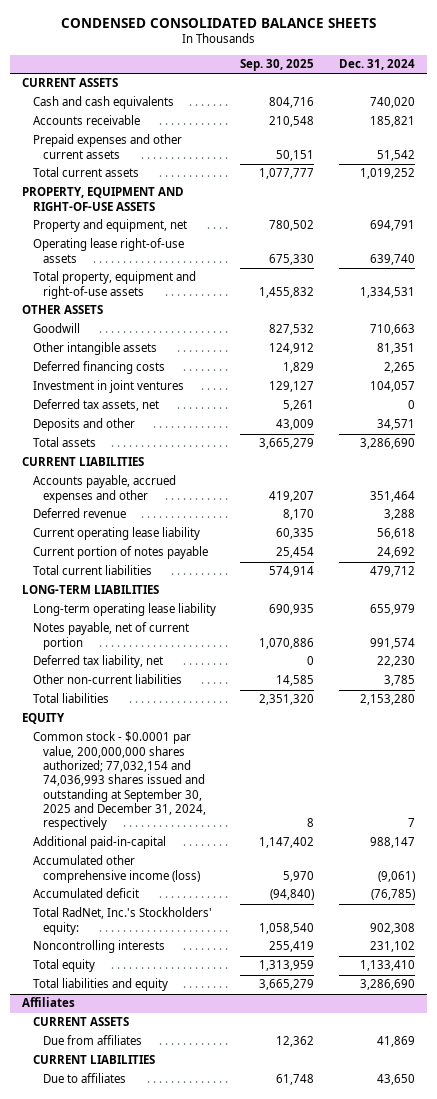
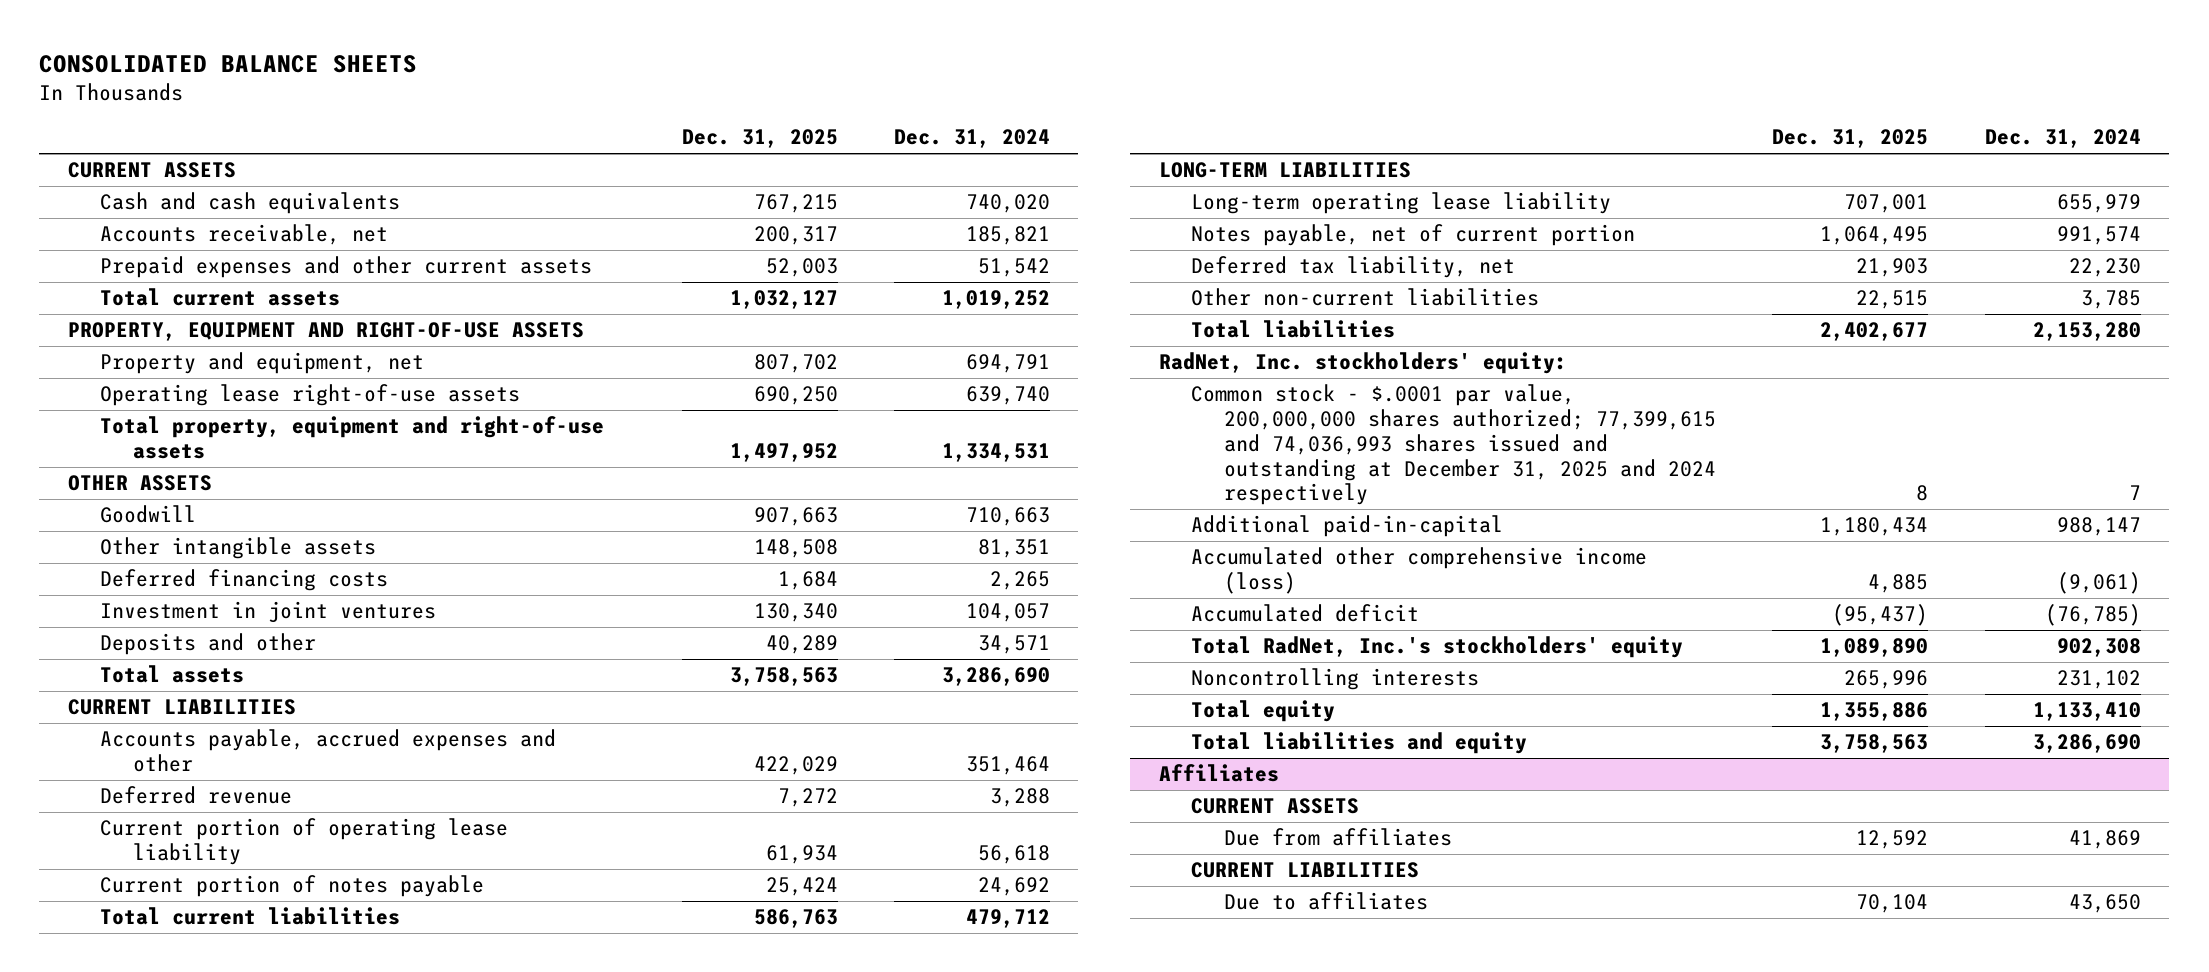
- CONDENSED CONSOLIDATED BALANCE SHEETS
+ CONSOLIDATED BALANCE SHEETS
- | Sep. 30, 2025 | Dec. 31, 2024
+ | Dec. 31, 2025 | Dec. 31, 2024
- Accounts receivable | 210,548 | 185,821
+ Accounts receivable, net | 200,317 | 185,821
- Deferred tax assets, net | 5,261 | 0
- Current operating lease liability | 60,335 | 56,618
+ Current portion of operating lease liability | 61,934 | 56,618
- EQUITY
- Common stock - $0.0001 par value, 200,000,000 shares authorized; 77,032,154 and 74,036,993 shares issued and outstanding at September 30, 2025 and December 31, 2024, respectively | 8 | 7
+ RadNet, Inc. stockholders' equity:
+ Common stock - $.0001 par value, 200,000,000 shares authorized; 77,399,615 and 74,036,993 shares issued and outstanding at December 31, 2025 and 2024 respectively | 8 | 7
- Total RadNet, Inc.'s Stockholders' equity: | 1,058,540 | 902,308
+ Total RadNet, Inc.'s stockholders' equity | 1,089,890 | 902,308

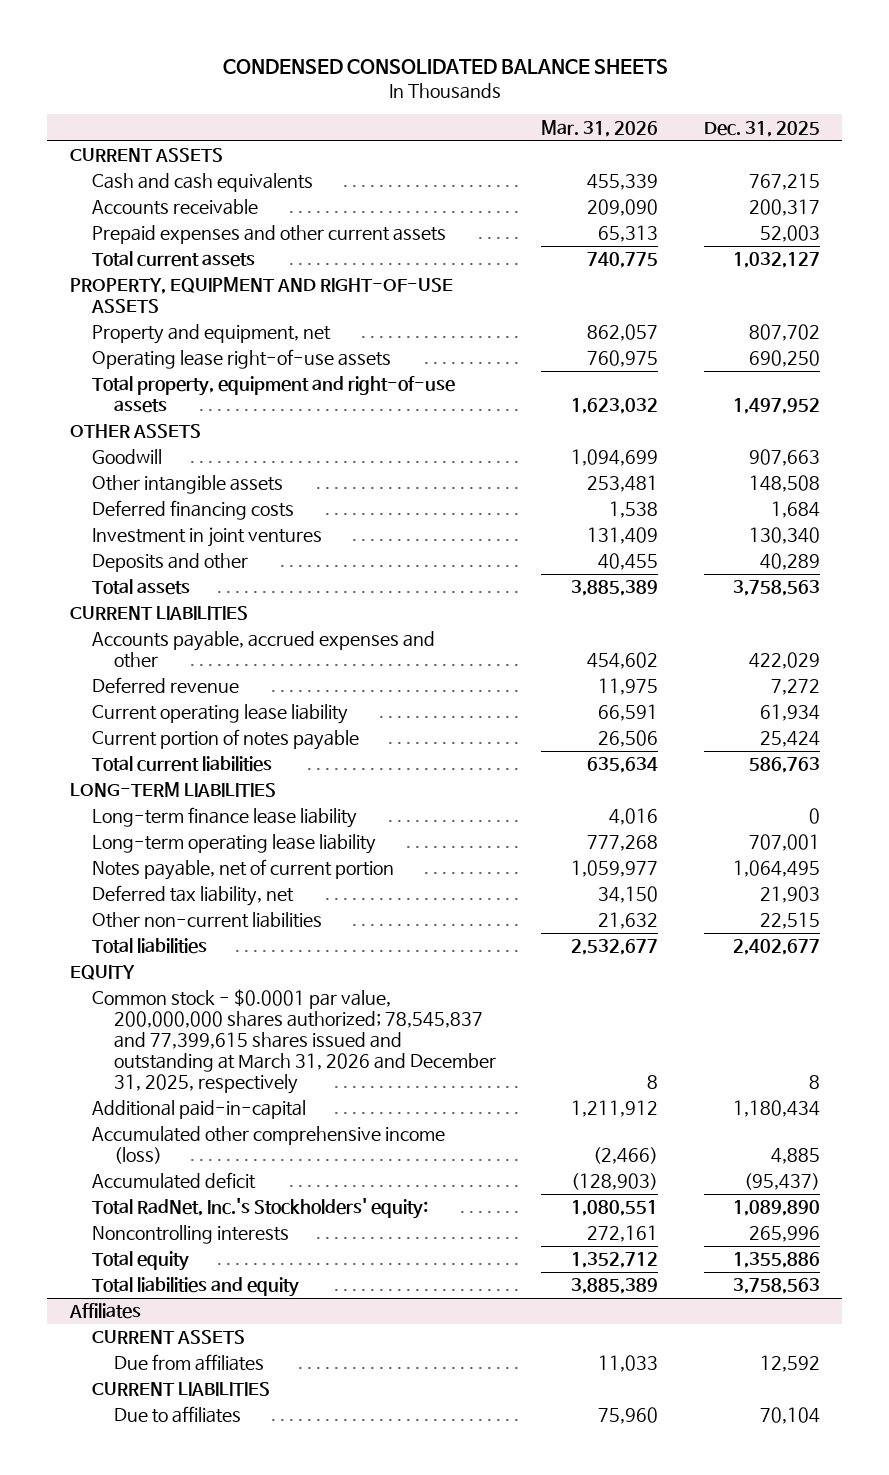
- CONSOLIDATED BALANCE SHEETS
+ CONDENSED CONSOLIDATED BALANCE SHEETS
- | Dec. 31, 2025 | Dec. 31, 2024
+ | Mar. 31, 2026 | Dec. 31, 2025
- Accounts receivable, net | 200,317 | 185,821
+ Accounts receivable | 209,090 | 200,317
- Current portion of operating lease liability | 61,934 | 56,618
+ Current operating lease liability | 66,591 | 61,934
+ Long-term finance lease liability | 4,016 | 0
- RadNet, Inc. stockholders' equity:
- Common stock - $.0001 par value, 200,000,000 shares authorized; 77,399,615 and 74,036,993 shares issued and outstanding at December 31, 2025 and 2024 respectively | 8 | 7
+ EQUITY
+ Common stock - $0.0001 par value, 200,000,000 shares authorized; 78,545,837 and 77,399,615 shares issued and outstanding at March 31, 2026 and December 31, 2025, respectively | 8 | 8
- Total RadNet, Inc.'s stockholders' equity | 1,089,890 | 902,308
+ Total RadNet, Inc.'s Stockholders' equity: | 1,080,551 | 1,089,890

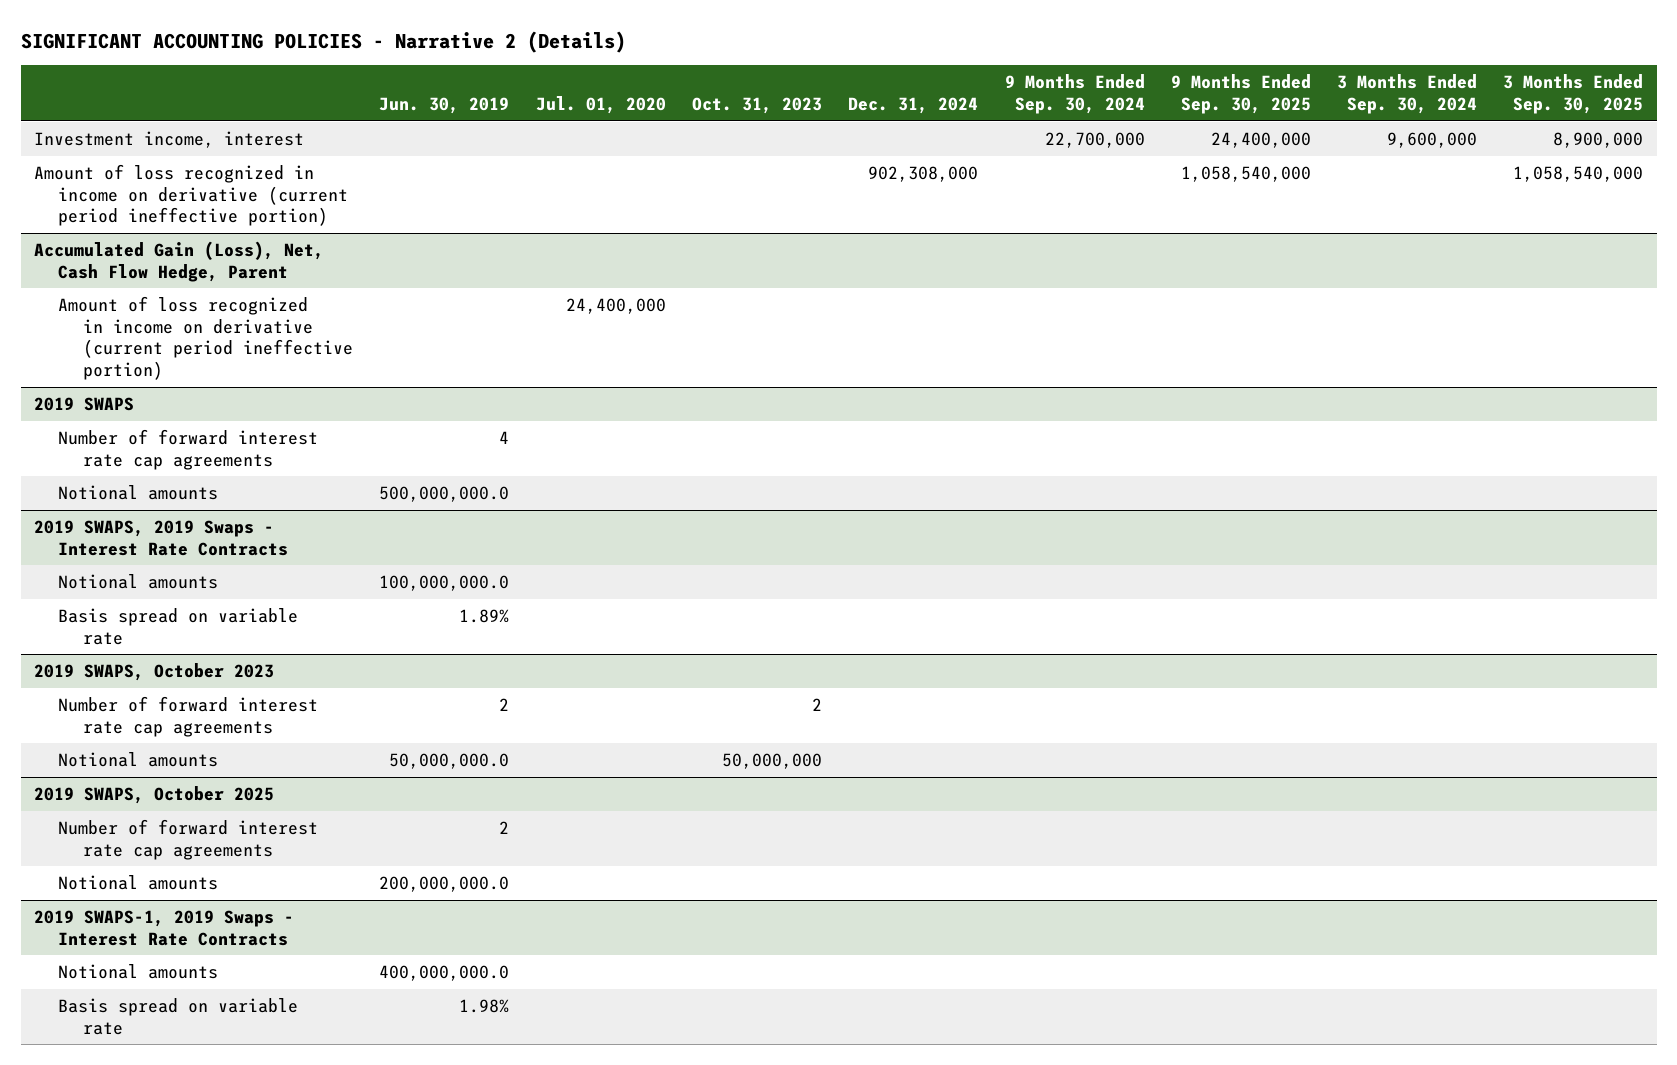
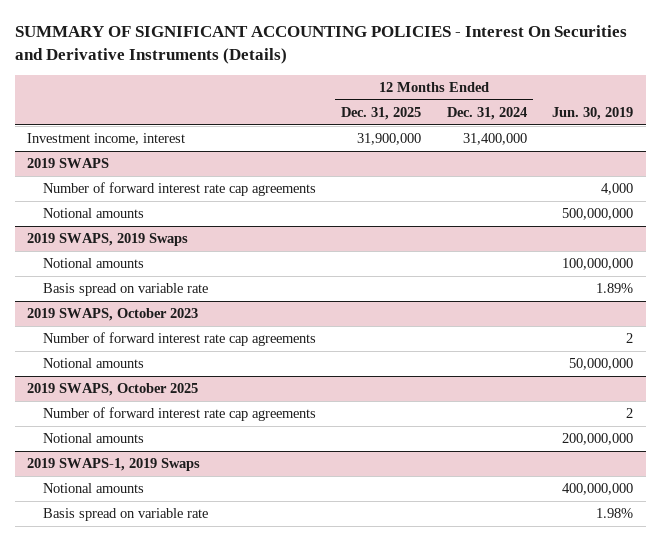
- SIGNIFICANT ACCOUNTING POLICIES - Narrative 2 (Details)
+ SUMMARY OF SIGNIFICANT ACCOUNTING POLICIES - Interest On Securities and Derivative Instruments (Details)
- | Jun. 30, 2019 | Jul. 01, 2020 | Oct. 31, 2023 | Dec. 31, 2024 | 9 Months Ended Sep. 30, 2024 | 9 Months Ended Sep. 30, 2025 | 3 Months Ended Sep. 30, 2024 | 3 Months Ended Sep. 30, 2025
+ | 12 Months Ended Dec. 31, 2025 | 12 Months Ended Dec. 31, 2024 | Jun. 30, 2019
- Amount of loss recognized in income on derivative (current period ineffective portion) | | | | 902,308,000 | | 1,058,540,000 | | 1,058,540,000
- Accumulated Gain (Loss), Net, Cash Flow Hedge, Parent
- Amount of loss recognized in income on derivative (current period ineffective portion) | | 24,400,000 | | | | | |
@ 2019 SWAPS
- Number of forward interest rate cap agreements | 4 | | | | | | |
- Notional amounts | 500,000,000.0 | | | | | | |
- 2019 SWAPS, 2019 Swaps - Interest Rate Contracts
- Notional amounts | 100,000,000.0 | | | | | | |
@ 2019 SWAPS
+ Number of forward interest rate cap agreements | | | 4,000
+ Notional amounts | | | 500,000,000
+ 2019 SWAPS, 2019 Swaps
+ Notional amounts | | | 100,000,000
@ 2019 SWAPS, October 2023
- Notional amounts | 50,000,000.0 | | 50,000,000 | | | | |
+ Notional amounts | | | 50,000,000
@ 2019 SWAPS, October 2025
- Notional amounts | 200,000,000.0 | | | | | | |
- 2019 SWAPS-1, 2019 Swaps - Interest Rate Contracts
- Notional amounts | 400,000,000.0 | | | | | | |
@ 2019 SWAPS, October 2025
+ Notional amounts | | | 200,000,000
+ 2019 SWAPS-1, 2019 Swaps
+ Notional amounts | | | 400,000,000

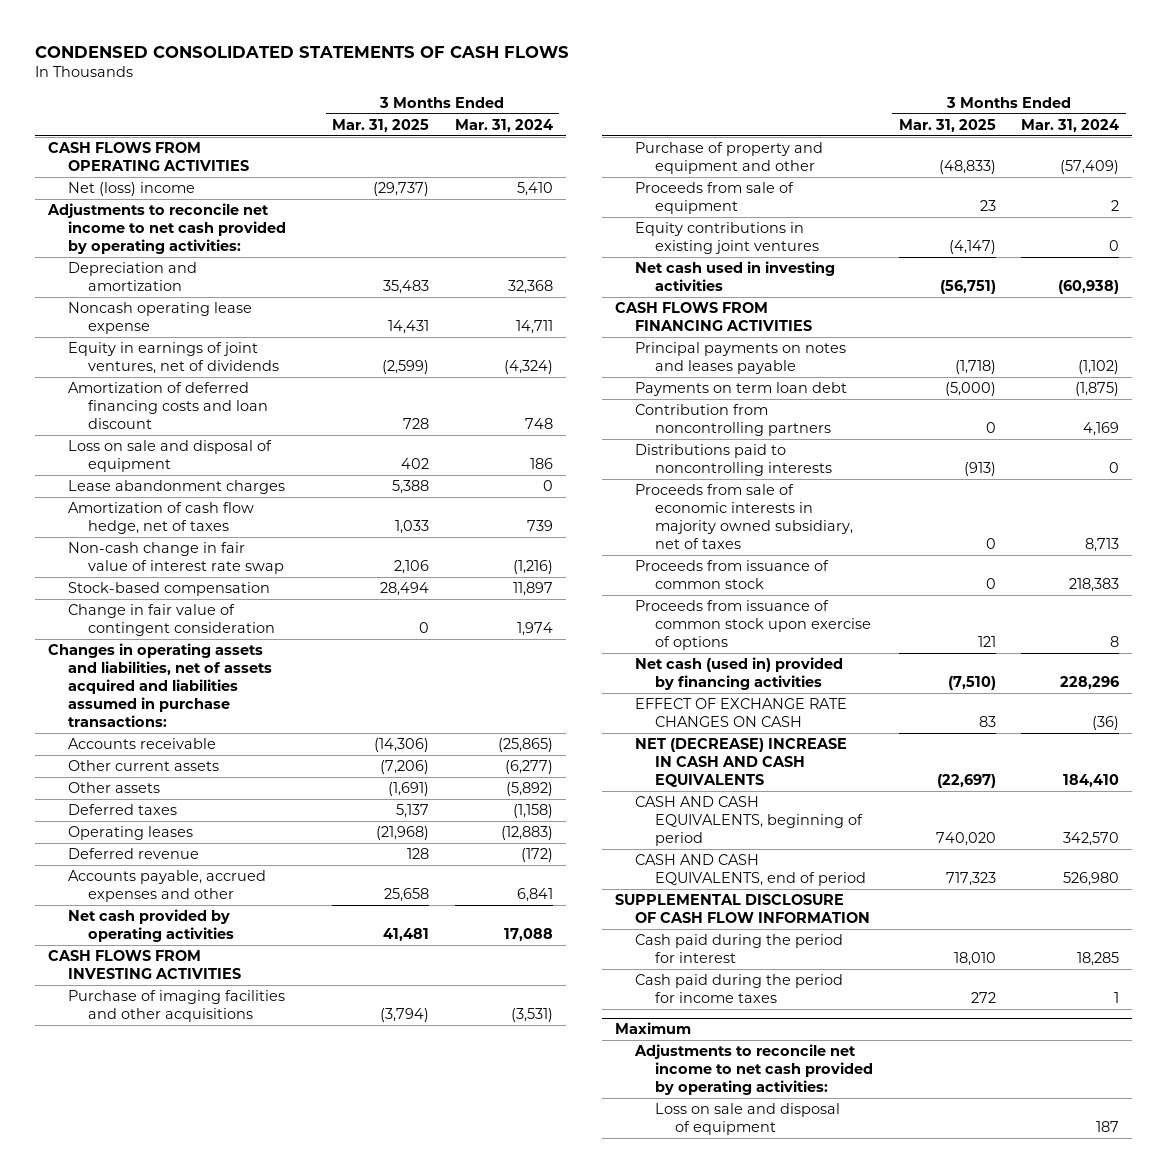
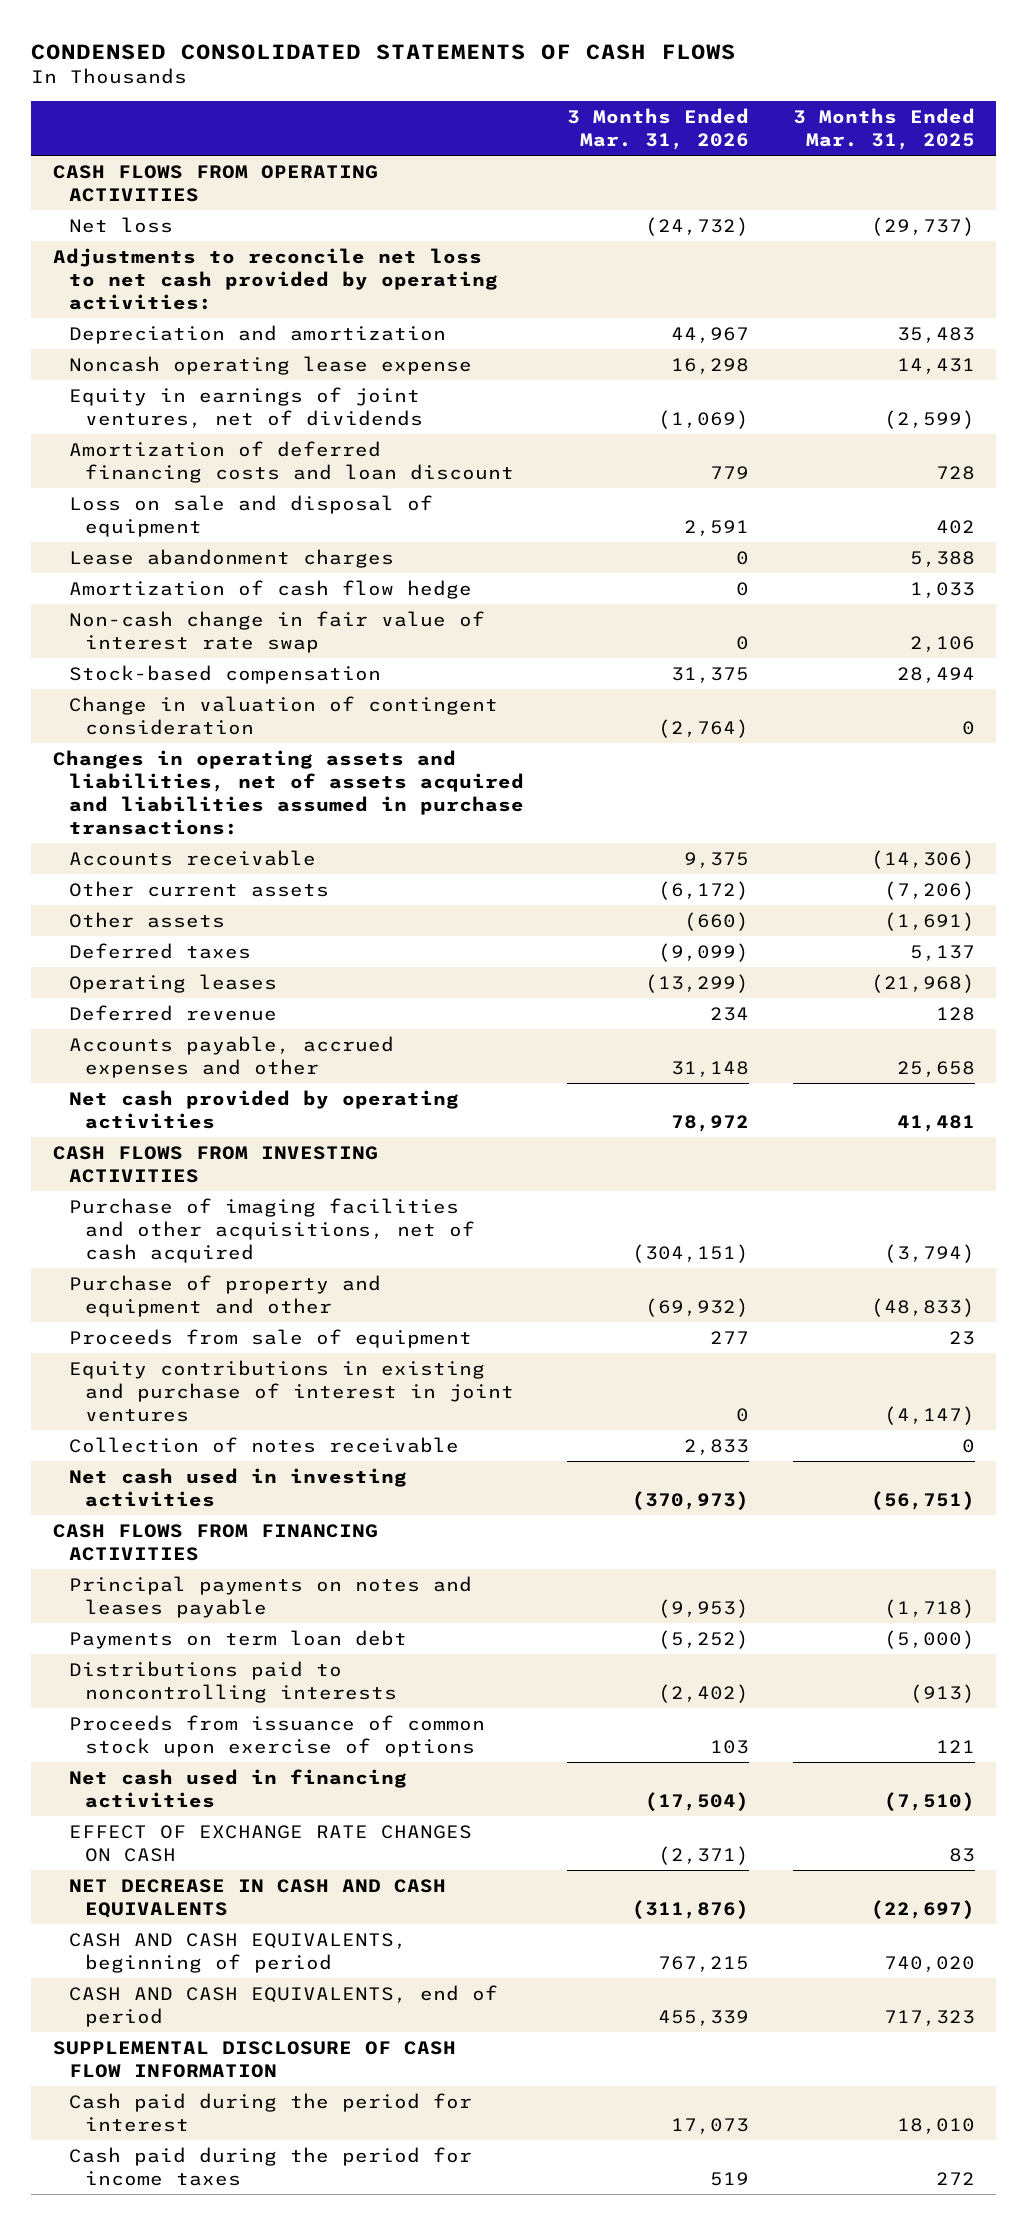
- | 3 Months Ended Mar. 31, 2025 | 3 Months Ended Mar. 31, 2024
+ | 3 Months Ended Mar. 31, 2026 | 3 Months Ended Mar. 31, 2025
- Net (loss) income | (29,737) | 5,410
- Adjustments to reconcile net income to net cash provided by operating activities:
+ Net loss | (24,732) | (29,737)
+ Adjustments to reconcile net loss to net cash provided by operating activities:
- Amortization of cash flow hedge, net of taxes | 1,033 | 739
+ Amortization of cash flow hedge | 0 | 1,033
- Change in fair value of contingent consideration | 0 | 1,974
+ Change in valuation of contingent consideration | (2,764) | 0
- Purchase of imaging facilities and other acquisitions | (3,794) | (3,531)
+ Purchase of imaging facilities and other acquisitions, net of cash acquired | (304,151) | (3,794)
- Equity contributions in existing joint ventures | (4,147) | 0
+ Equity contributions in existing and purchase of interest in joint ventures | 0 | (4,147)
+ Collection of notes receivable | 2,833 | 0
- Contribution from noncontrolling partners | 0 | 4,169
- Proceeds from sale of economic interests in majority owned subsidiary, net of taxes | 0 | 8,713
- Proceeds from issuance of common stock | 0 | 218,383
- Net cash (used in) provided by financing activities | (7,510) | 228,296
+ Net cash used in financing activities | (17,504) | (7,510)
- NET (DECREASE) INCREASE IN CASH AND CASH EQUIVALENTS | (22,697) | 184,410
+ NET DECREASE IN CASH AND CASH EQUIVALENTS | (311,876) | (22,697)
- Maximum
- Adjustments to reconcile net income to net cash provided by operating activities:
- Loss on sale and disposal of equipment | | 187

